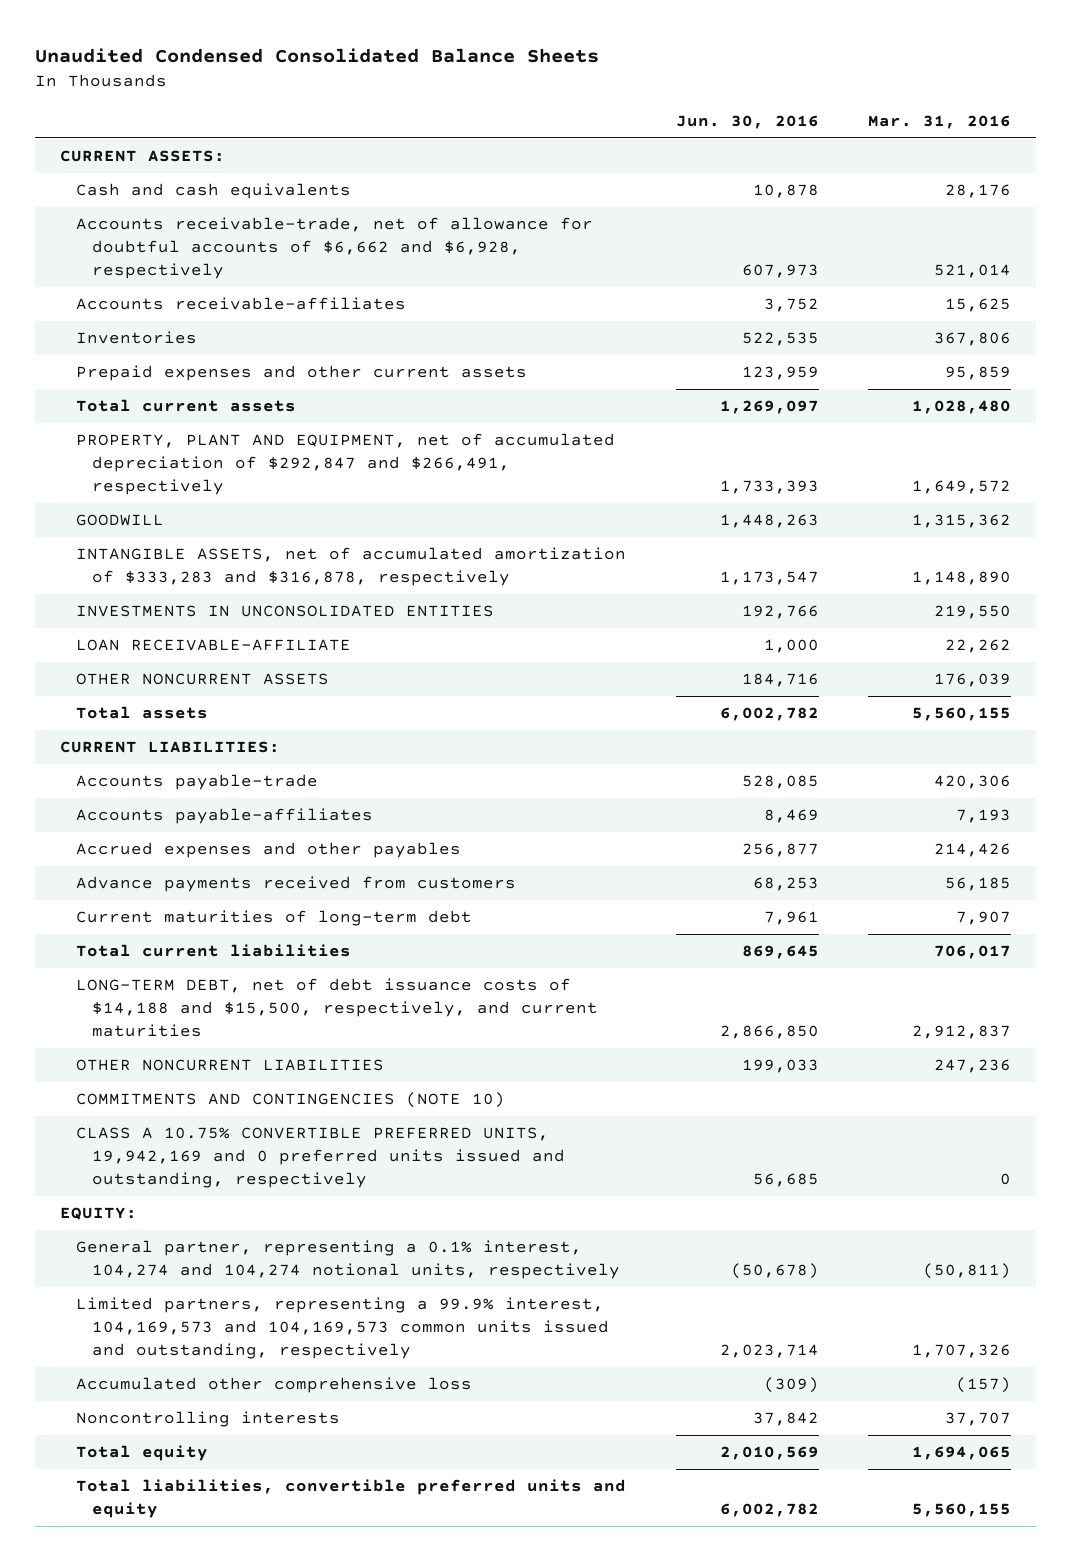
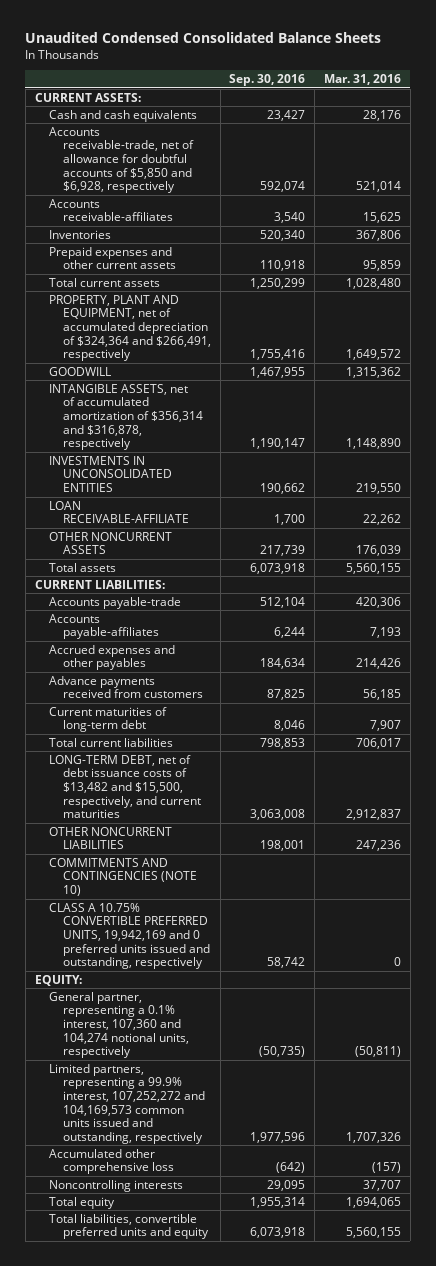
- | Jun. 30, 2016 | Mar. 31, 2016
+ | Sep. 30, 2016 | Mar. 31, 2016
- Accounts receivable-trade, net of allowance for doubtful accounts of $6,662 and $6,928, respectively | 607,973 | 521,014
+ Accounts receivable-trade, net of allowance for doubtful accounts of $5,850 and $6,928, respectively | 592,074 | 521,014
- PROPERTY, PLANT AND EQUIPMENT, net of accumulated depreciation of $292,847 and $266,491, respectively | 1,733,393 | 1,649,572
+ PROPERTY, PLANT AND EQUIPMENT, net of accumulated depreciation of $324,364 and $266,491, respectively | 1,755,416 | 1,649,572
- INTANGIBLE ASSETS, net of accumulated amortization of $333,283 and $316,878, respectively | 1,173,547 | 1,148,890
+ INTANGIBLE ASSETS, net of accumulated amortization of $356,314 and $316,878, respectively | 1,190,147 | 1,148,890
- LONG-TERM DEBT, net of debt issuance costs of $14,188 and $15,500, respectively, and current maturities | 2,866,850 | 2,912,837
+ LONG-TERM DEBT, net of debt issuance costs of $13,482 and $15,500, respectively, and current maturities | 3,063,008 | 2,912,837
- General partner, representing a 0.1% interest, 104,274 and 104,274 notional units, respectively | (50,678) | (50,811)
- Limited partners, representing a 99.9% interest, 104,169,573 and 104,169,573 common units issued and outstanding, respectively | 2,023,714 | 1,707,326
+ General partner, representing a 0.1% interest, 107,360 and 104,274 notional units, respectively | (50,735) | (50,811)
+ Limited partners, representing a 99.9% interest, 107,252,272 and 104,169,573 common units issued and outstanding, respectively | 1,977,596 | 1,707,326

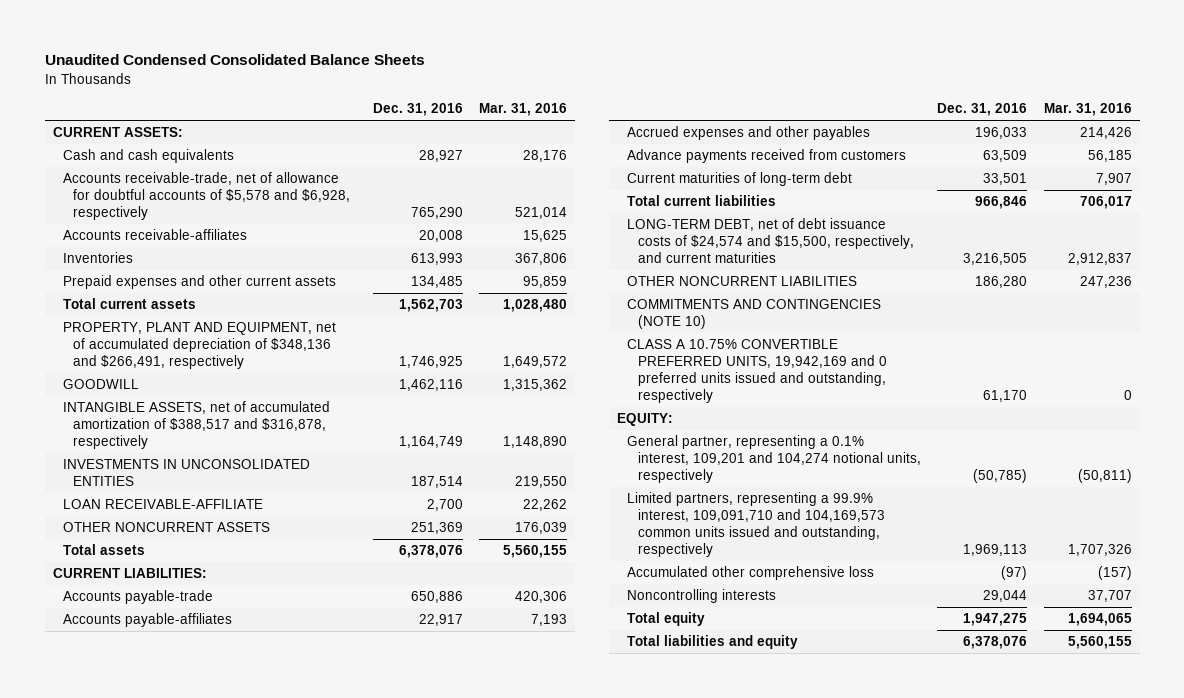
- | Sep. 30, 2016 | Mar. 31, 2016
+ | Dec. 31, 2016 | Mar. 31, 2016
- Accounts receivable-trade, net of allowance for doubtful accounts of $5,850 and $6,928, respectively | 592,074 | 521,014
+ Accounts receivable-trade, net of allowance for doubtful accounts of $5,578 and $6,928, respectively | 765,290 | 521,014
- PROPERTY, PLANT AND EQUIPMENT, net of accumulated depreciation of $324,364 and $266,491, respectively | 1,755,416 | 1,649,572
+ PROPERTY, PLANT AND EQUIPMENT, net of accumulated depreciation of $348,136 and $266,491, respectively | 1,746,925 | 1,649,572
- INTANGIBLE ASSETS, net of accumulated amortization of $356,314 and $316,878, respectively | 1,190,147 | 1,148,890
+ INTANGIBLE ASSETS, net of accumulated amortization of $388,517 and $316,878, respectively | 1,164,749 | 1,148,890
- LONG-TERM DEBT, net of debt issuance costs of $13,482 and $15,500, respectively, and current maturities | 3,063,008 | 2,912,837
+ LONG-TERM DEBT, net of debt issuance costs of $24,574 and $15,500, respectively, and current maturities | 3,216,505 | 2,912,837
- General partner, representing a 0.1% interest, 107,360 and 104,274 notional units, respectively | (50,735) | (50,811)
- Limited partners, representing a 99.9% interest, 107,252,272 and 104,169,573 common units issued and outstanding, respectively | 1,977,596 | 1,707,326
+ General partner, representing a 0.1% interest, 109,201 and 104,274 notional units, respectively | (50,785) | (50,811)
+ Limited partners, representing a 99.9% interest, 109,091,710 and 104,169,573 common units issued and outstanding, respectively | 1,969,113 | 1,707,326
- Total liabilities, convertible preferred units and equity | 6,073,918 | 5,560,155
+ Total liabilities and equity | 6,378,076 | 5,560,155

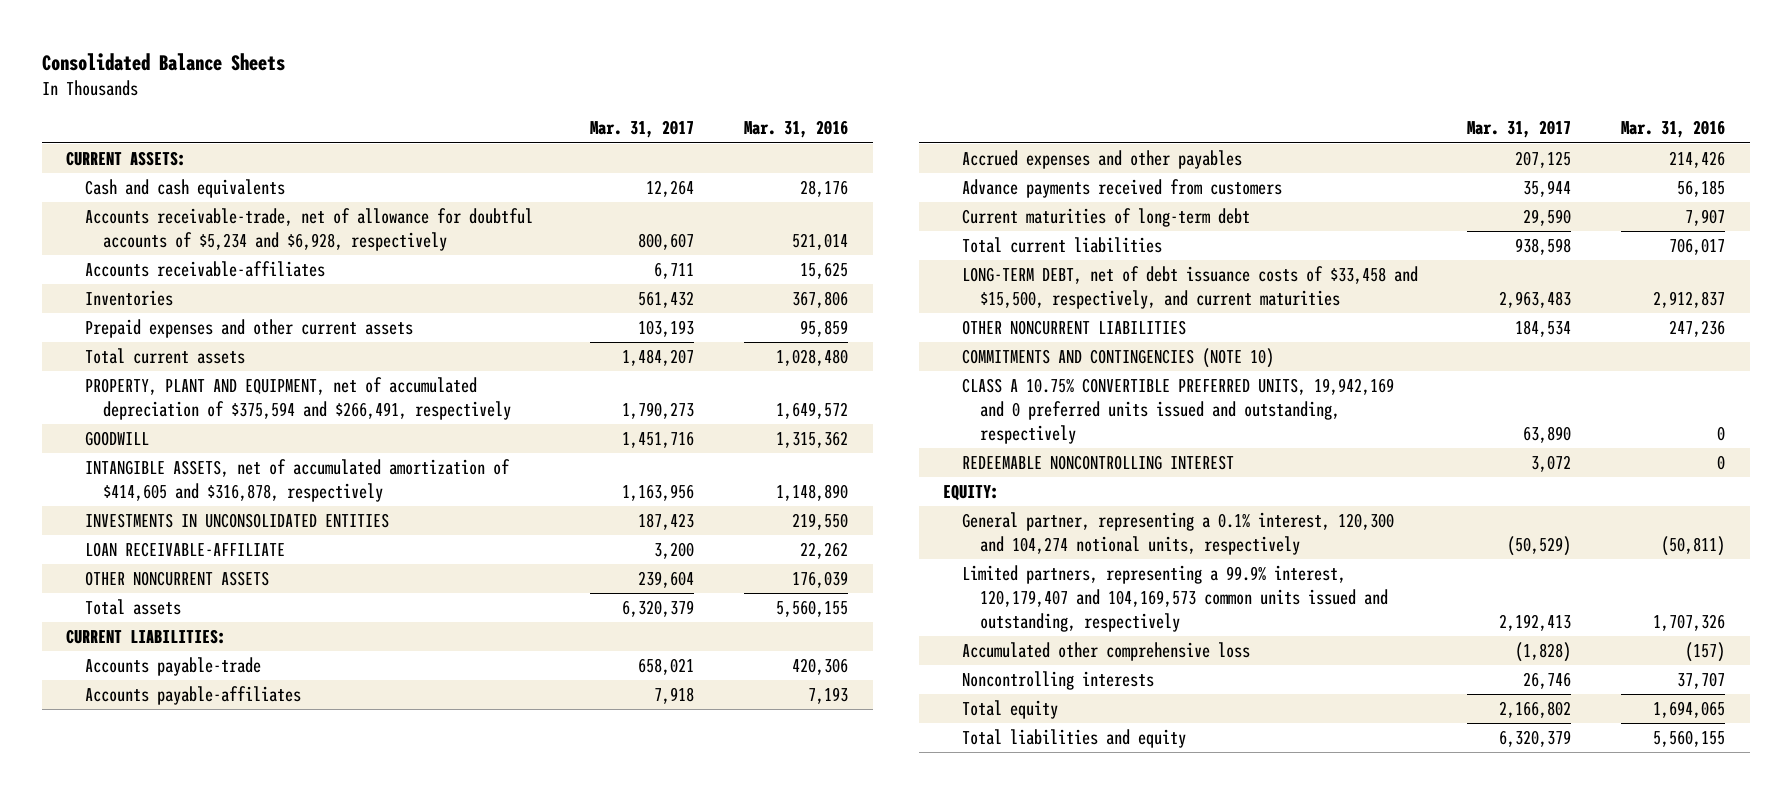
- Unaudited Condensed Consolidated Balance Sheets
+ Consolidated Balance Sheets
- | Dec. 31, 2016 | Mar. 31, 2016
+ | Mar. 31, 2017 | Mar. 31, 2016
- Accounts receivable-trade, net of allowance for doubtful accounts of $5,578 and $6,928, respectively | 765,290 | 521,014
+ Accounts receivable-trade, net of allowance for doubtful accounts of $5,234 and $6,928, respectively | 800,607 | 521,014
- PROPERTY, PLANT AND EQUIPMENT, net of accumulated depreciation of $348,136 and $266,491, respectively | 1,746,925 | 1,649,572
+ PROPERTY, PLANT AND EQUIPMENT, net of accumulated depreciation of $375,594 and $266,491, respectively | 1,790,273 | 1,649,572
- INTANGIBLE ASSETS, net of accumulated amortization of $388,517 and $316,878, respectively | 1,164,749 | 1,148,890
+ INTANGIBLE ASSETS, net of accumulated amortization of $414,605 and $316,878, respectively | 1,163,956 | 1,148,890
- LONG-TERM DEBT, net of debt issuance costs of $24,574 and $15,500, respectively, and current maturities | 3,216,505 | 2,912,837
+ LONG-TERM DEBT, net of debt issuance costs of $33,458 and $15,500, respectively, and current maturities | 2,963,483 | 2,912,837
+ REDEEMABLE NONCONTROLLING INTEREST | 3,072 | 0
- General partner, representing a 0.1% interest, 109,201 and 104,274 notional units, respectively | (50,785) | (50,811)
- Limited partners, representing a 99.9% interest, 109,091,710 and 104,169,573 common units issued and outstanding, respectively | 1,969,113 | 1,707,326
+ General partner, representing a 0.1% interest, 120,300 and 104,274 notional units, respectively | (50,529) | (50,811)
+ Limited partners, representing a 99.9% interest, 120,179,407 and 104,169,573 common units issued and outstanding, respectively | 2,192,413 | 1,707,326

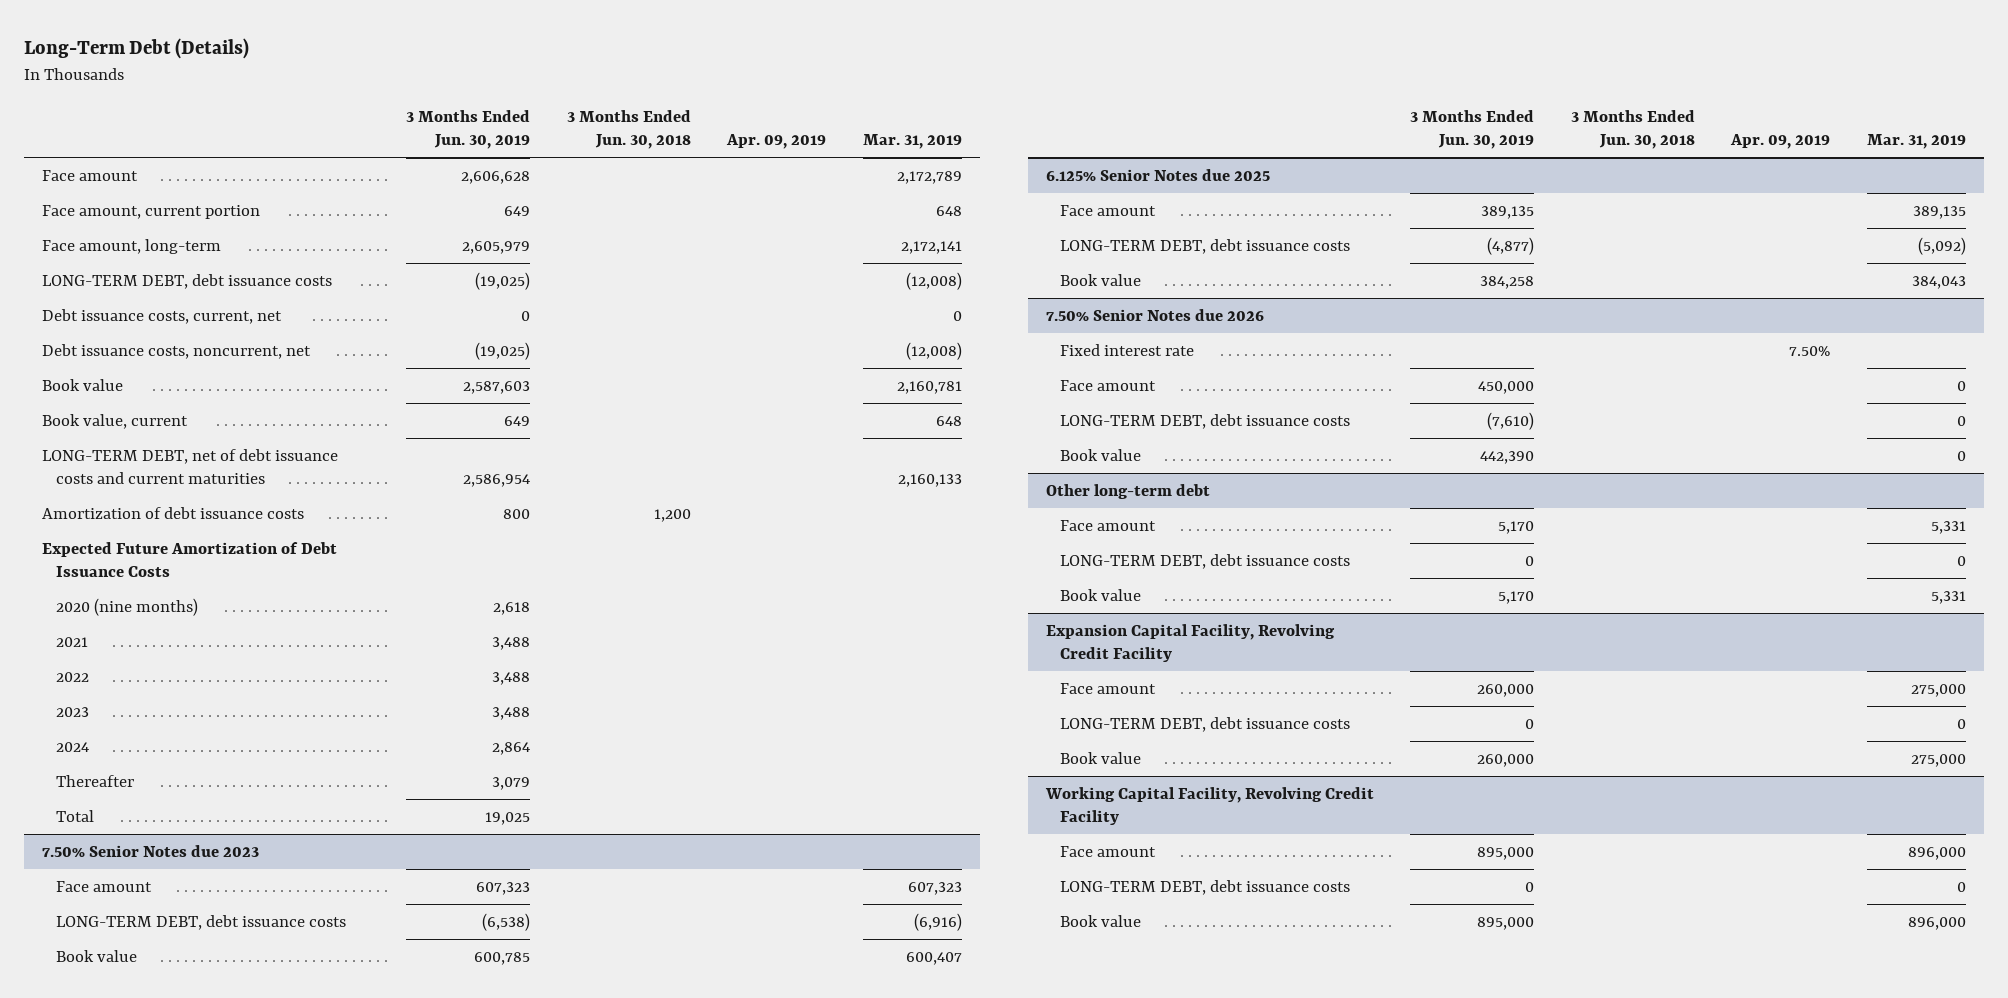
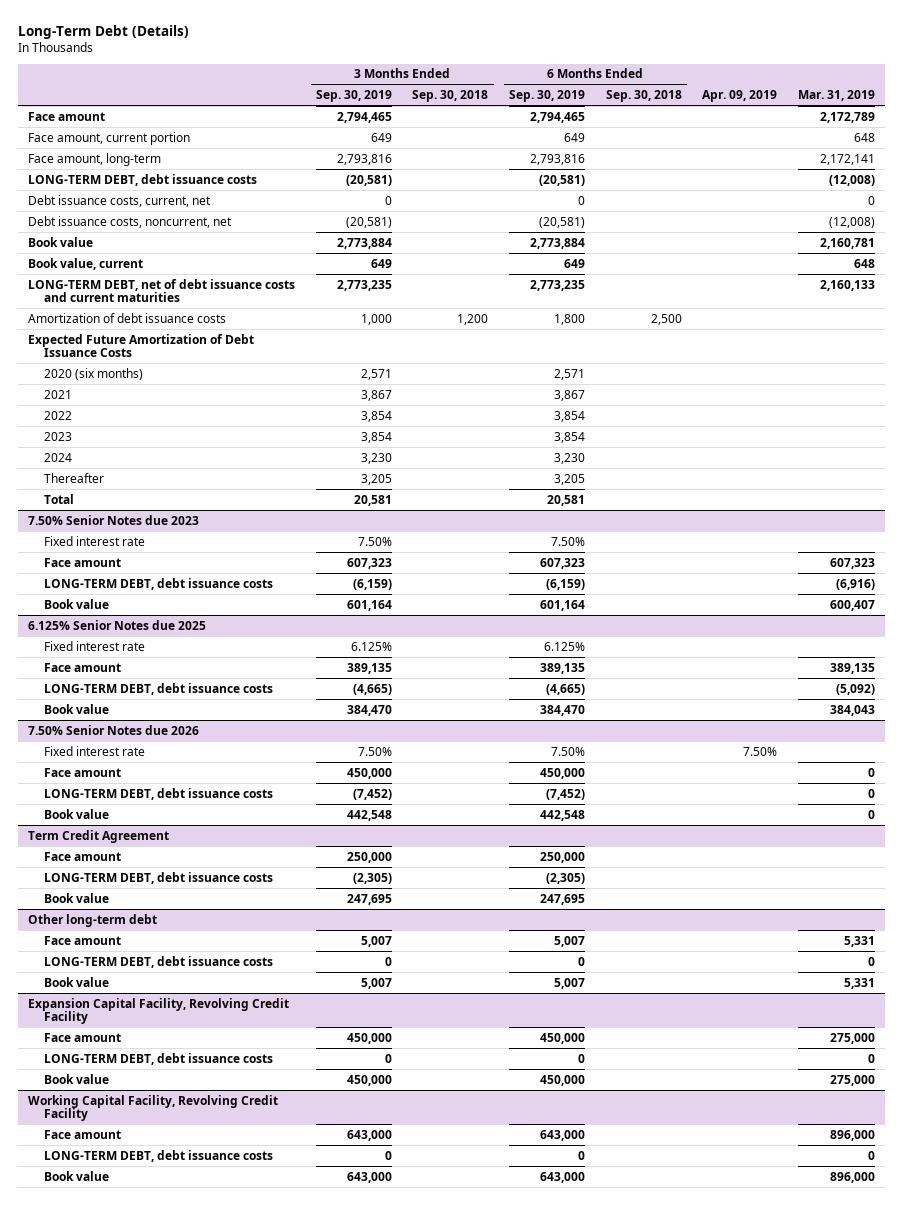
- | 3 Months Ended Jun. 30, 2019 | 3 Months Ended Jun. 30, 2018 | Apr. 09, 2019 | Mar. 31, 2019
+ | 3 Months Ended Sep. 30, 2019 | 3 Months Ended Sep. 30, 2018 | 6 Months Ended Sep. 30, 2019 | 6 Months Ended Sep. 30, 2018 | Apr. 09, 2019 | Mar. 31, 2019
- 2020 (nine months) | 2,618 | | |
+ 2020 (six months) | 2,571 | | 2,571 | | |
@ 7.50% Senior Notes due 2023
+ Fixed interest rate | 7.50% | | 7.50% | | |
@ 6.125% Senior Notes due 2025
+ Fixed interest rate | 6.125% | | 6.125% | | |
+ Term Credit Agreement
+ Face amount | 250,000 | | 250,000 | | |
+ LONG-TERM DEBT, debt issuance costs | (2,305) | | (2,305) | | |
+ Book value | 247,695 | | 247,695 | | |

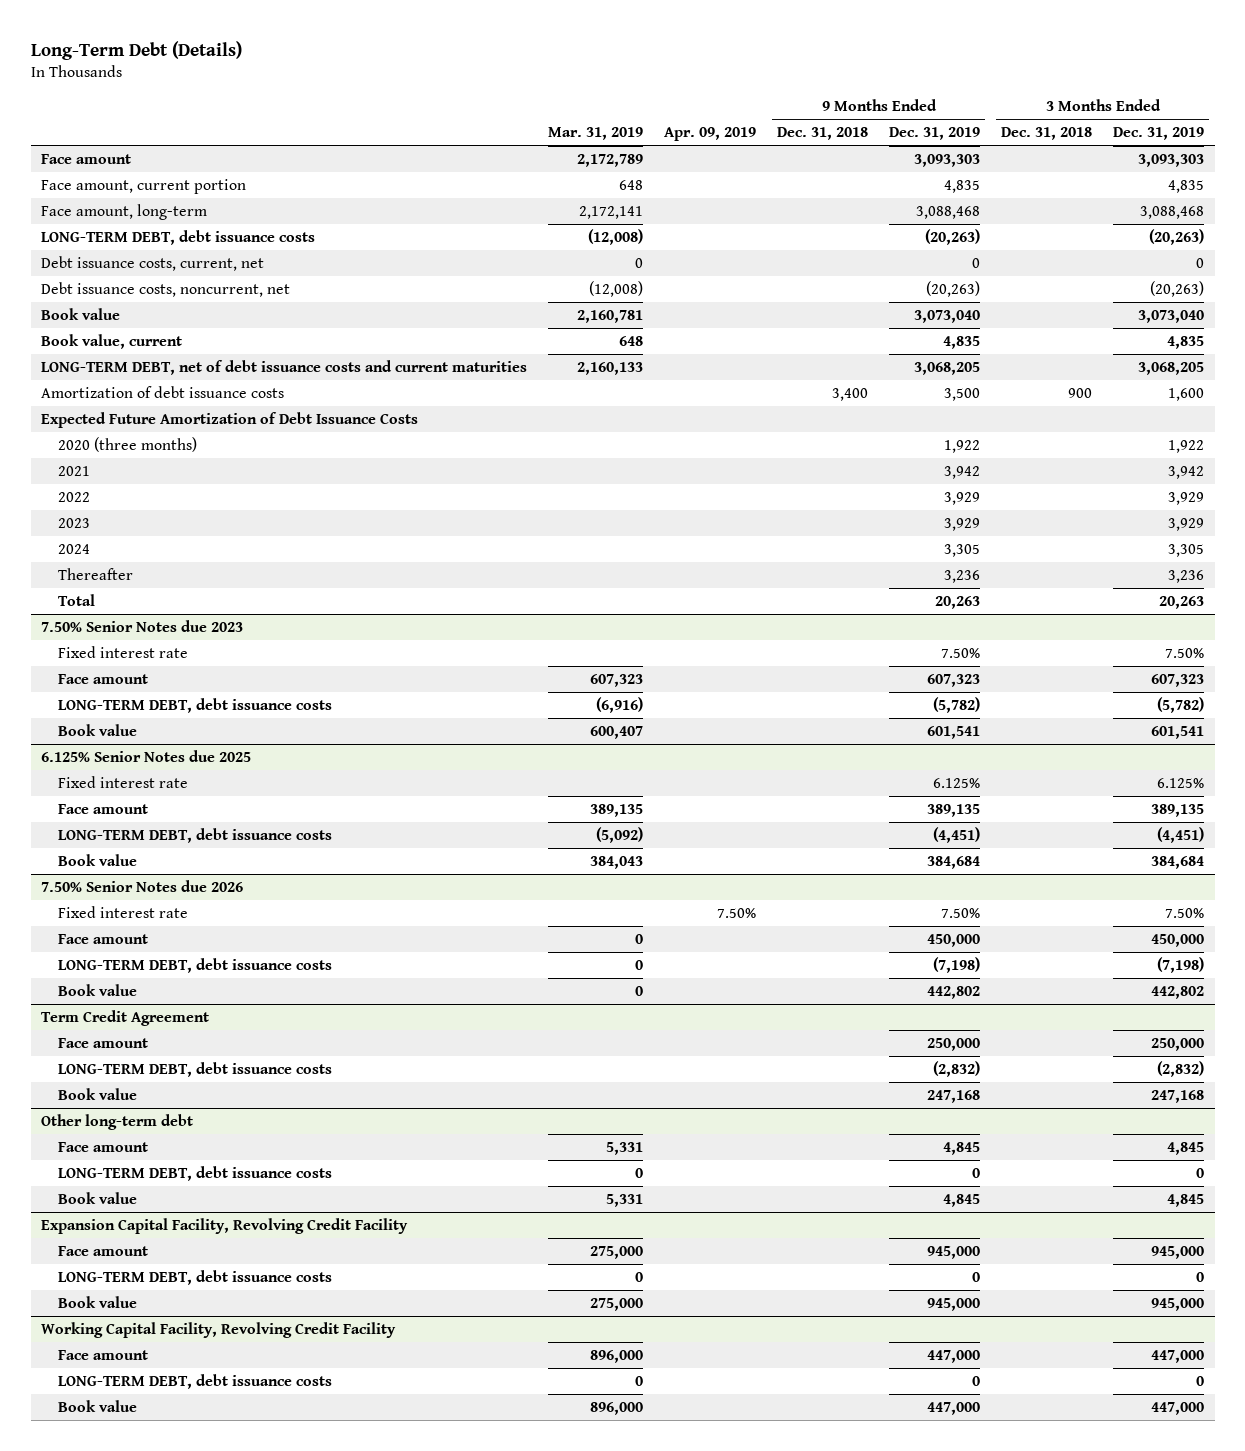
- | 3 Months Ended Sep. 30, 2019 | 3 Months Ended Sep. 30, 2018 | 6 Months Ended Sep. 30, 2019 | 6 Months Ended Sep. 30, 2018 | Apr. 09, 2019 | Mar. 31, 2019
+ | Mar. 31, 2019 | Apr. 09, 2019 | 9 Months Ended Dec. 31, 2018 | 9 Months Ended Dec. 31, 2019 | 3 Months Ended Dec. 31, 2018 | 3 Months Ended Dec. 31, 2019
- 2020 (six months) | 2,571 | | 2,571 | | |
+ 2020 (three months) | | | | 1,922 | | 1,922

